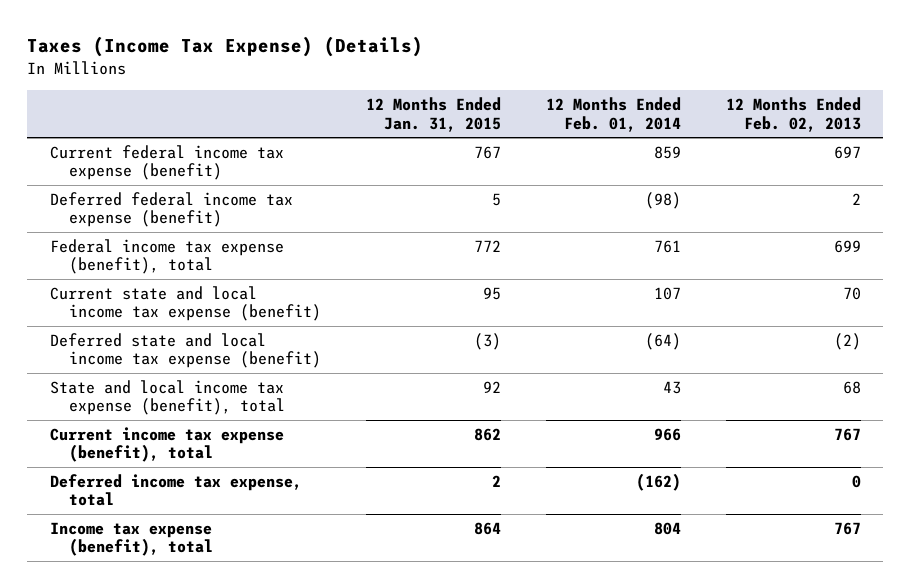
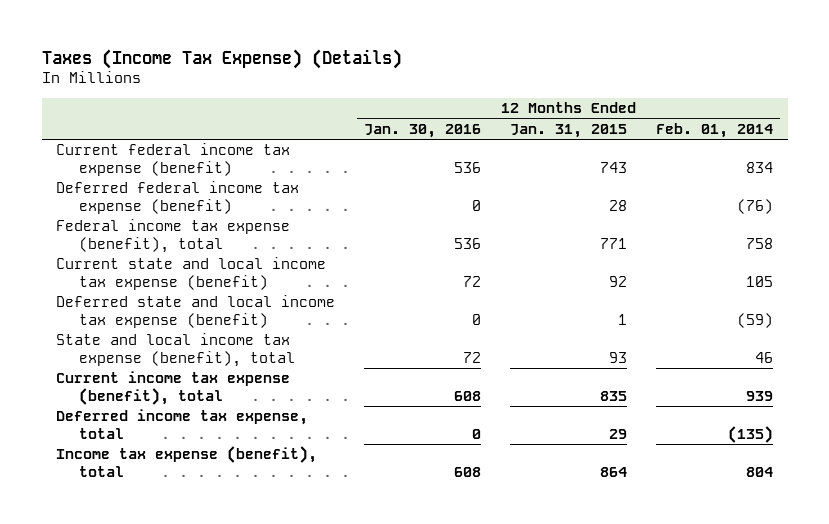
- | 12 Months Ended Jan. 31, 2015 | 12 Months Ended Feb. 01, 2014 | 12 Months Ended Feb. 02, 2013
+ | 12 Months Ended Jan. 30, 2016 | 12 Months Ended Jan. 31, 2015 | 12 Months Ended Feb. 01, 2014
- Current federal income tax expense (benefit) | 767 | 859 | 697
- Deferred federal income tax expense (benefit) | 5 | (98) | 2
- Federal income tax expense (benefit), total | 772 | 761 | 699
- Current state and local income tax expense (benefit) | 95 | 107 | 70
- Deferred state and local income tax expense (benefit) | (3) | (64) | (2)
- State and local income tax expense (benefit), total | 92 | 43 | 68
- Current income tax expense (benefit), total | 862 | 966 | 767
- Deferred income tax expense, total | 2 | (162) | 0
+ Current federal income tax expense (benefit) | 536 | 743 | 834
+ Deferred federal income tax expense (benefit) | 0 | 28 | (76)
+ Federal income tax expense (benefit), total | 536 | 771 | 758
+ Current state and local income tax expense (benefit) | 72 | 92 | 105
+ Deferred state and local income tax expense (benefit) | 0 | 1 | (59)
+ State and local income tax expense (benefit), total | 72 | 93 | 46
+ Current income tax expense (benefit), total | 608 | 835 | 939
+ Deferred income tax expense, total | 0 | 29 | (135)

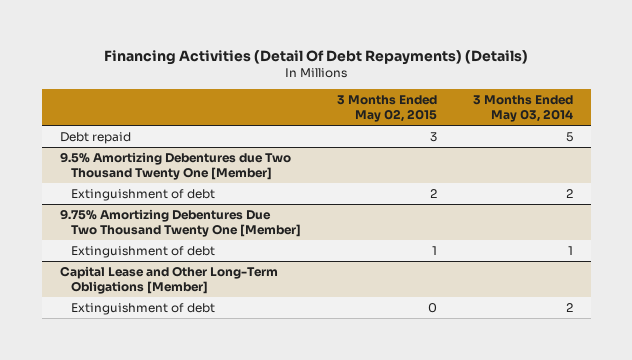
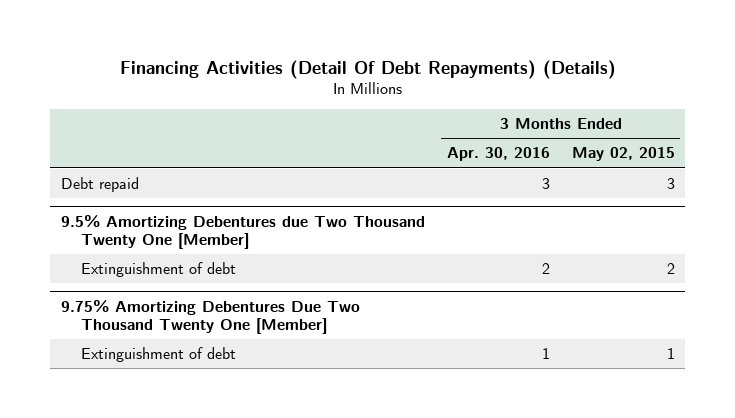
- | 3 Months Ended May 02, 2015 | 3 Months Ended May 03, 2014
+ | 3 Months Ended Apr. 30, 2016 | 3 Months Ended May 02, 2015
- Capital Lease and Other Long-Term Obligations [Member]
- Extinguishment of debt | 0 | 2

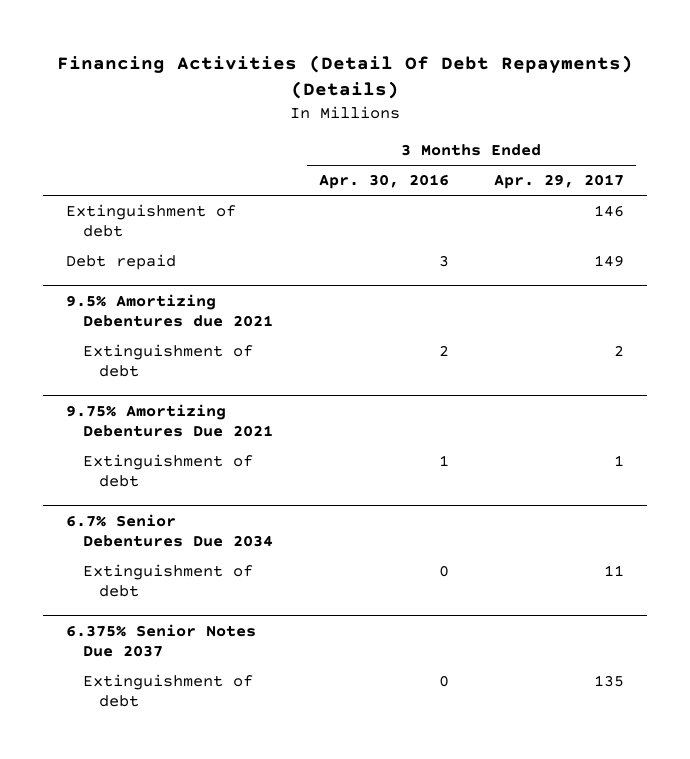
- | 3 Months Ended Apr. 30, 2016 | 3 Months Ended May 02, 2015
+ | 3 Months Ended Apr. 30, 2016 | 3 Months Ended Apr. 29, 2017
+ Extinguishment of debt | | 146
- 9.5% Amortizing Debentures due Two Thousand Twenty One [Member]
+ 9.5% Amortizing Debentures due 2021
- 9.75% Amortizing Debentures Due Two Thousand Twenty One [Member]
+ 9.75% Amortizing Debentures Due 2021
+ 6.7% Senior Debentures Due 2034
+ Extinguishment of debt | 0 | 11
+ 6.375% Senior Notes Due 2037
+ Extinguishment of debt | 0 | 135

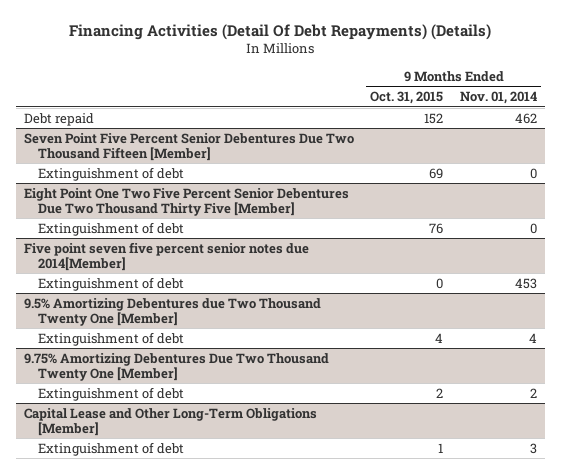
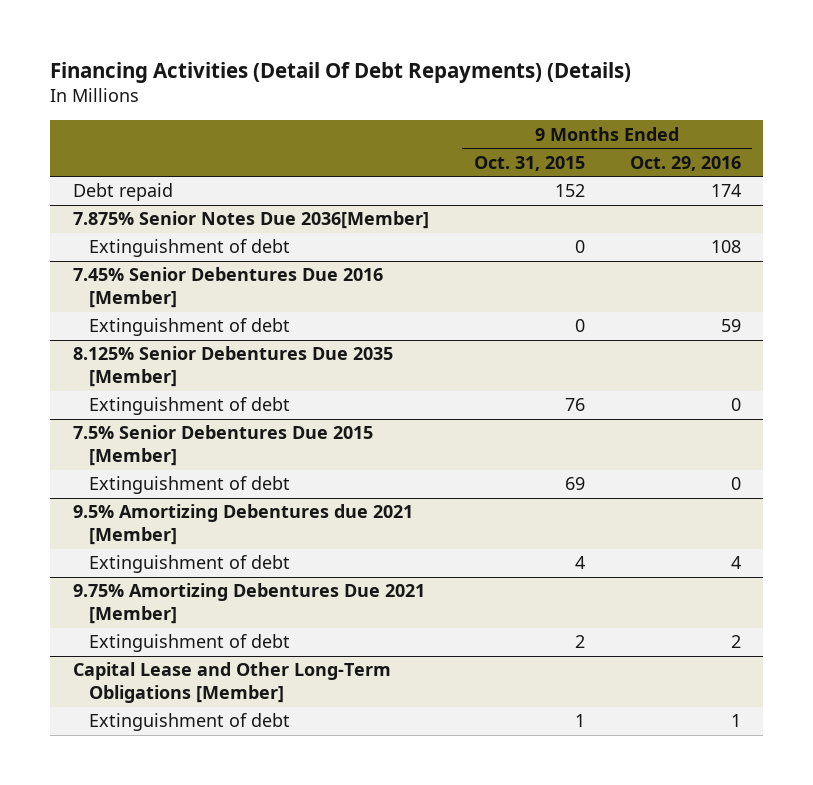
- | 9 Months Ended Oct. 31, 2015 | 9 Months Ended Nov. 01, 2014
+ | 9 Months Ended Oct. 31, 2015 | 9 Months Ended Oct. 29, 2016
- Seven Point Five Percent Senior Debentures Due Two Thousand Fifteen [Member]
- Extinguishment of debt | 69 | 0
- Eight Point One Two Five Percent Senior Debentures Due Two Thousand Thirty Five [Member]
- Extinguishment of debt | 76 | 0
- Five point seven five percent senior notes due 2014[Member]
+ 7.875% Senior Notes Due 2036[Member]
- 9.5% Amortizing Debentures due Two Thousand Twenty One [Member]
+ 7.45% Senior Debentures Due 2016 [Member]
+ Extinguishment of debt | 0 | 59
+ 8.125% Senior Debentures Due 2035 [Member]
+ Extinguishment of debt | 76 | 0
+ 7.5% Senior Debentures Due 2015 [Member]
+ Extinguishment of debt | 69 | 0
+ 9.5% Amortizing Debentures due 2021 [Member]
- 9.75% Amortizing Debentures Due Two Thousand Twenty One [Member]
+ 9.75% Amortizing Debentures Due 2021 [Member]

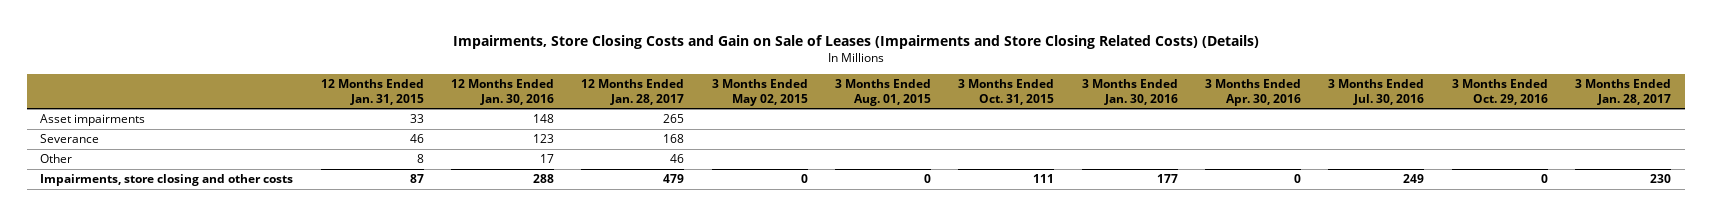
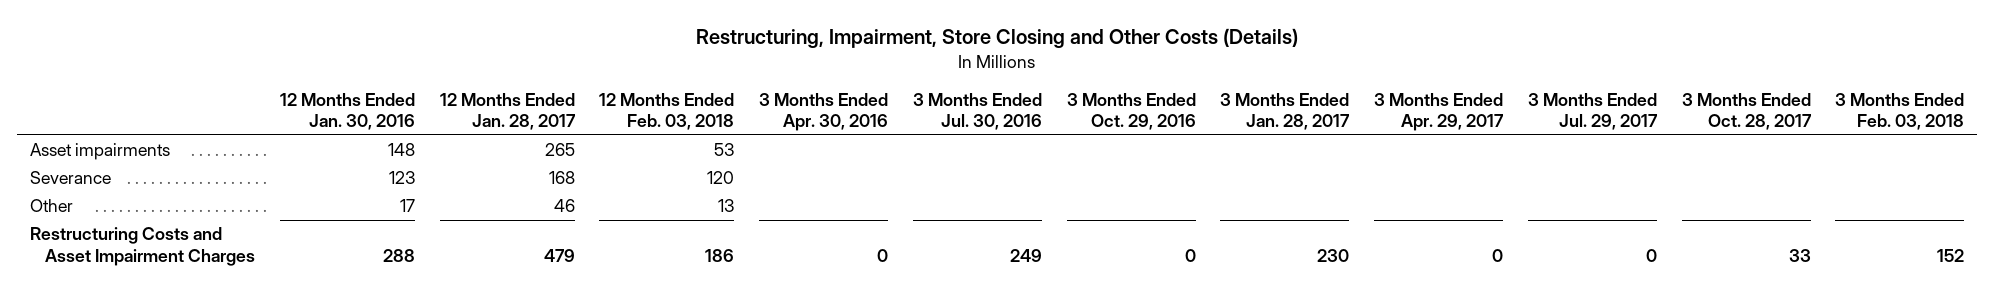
- Impairments, Store Closing Costs and Gain on Sale of Leases (Impairments and Store Closing Related Costs) (Details)
+ Restructuring, Impairment, Store Closing and Other Costs (Details)
- | 12 Months Ended Jan. 31, 2015 | 12 Months Ended Jan. 30, 2016 | 12 Months Ended Jan. 28, 2017 | 3 Months Ended May 02, 2015 | 3 Months Ended Aug. 01, 2015 | 3 Months Ended Oct. 31, 2015 | 3 Months Ended Jan. 30, 2016 | 3 Months Ended Apr. 30, 2016 | 3 Months Ended Jul. 30, 2016 | 3 Months Ended Oct. 29, 2016 | 3 Months Ended Jan. 28, 2017
+ | 12 Months Ended Jan. 30, 2016 | 12 Months Ended Jan. 28, 2017 | 12 Months Ended Feb. 03, 2018 | 3 Months Ended Apr. 30, 2016 | 3 Months Ended Jul. 30, 2016 | 3 Months Ended Oct. 29, 2016 | 3 Months Ended Jan. 28, 2017 | 3 Months Ended Apr. 29, 2017 | 3 Months Ended Jul. 29, 2017 | 3 Months Ended Oct. 28, 2017 | 3 Months Ended Feb. 03, 2018
- Impairments, store closing and other costs | 87 | 288 | 479 | 0 | 0 | 111 | 177 | 0 | 249 | 0 | 230
+ Restructuring Costs and Asset Impairment Charges | 288 | 479 | 186 | 0 | 249 | 0 | 230 | 0 | 0 | 33 | 152

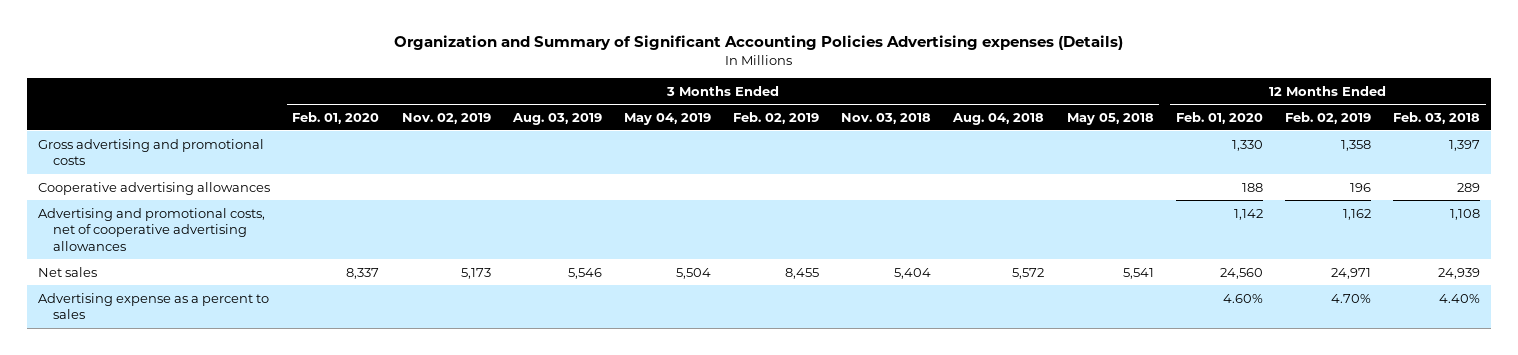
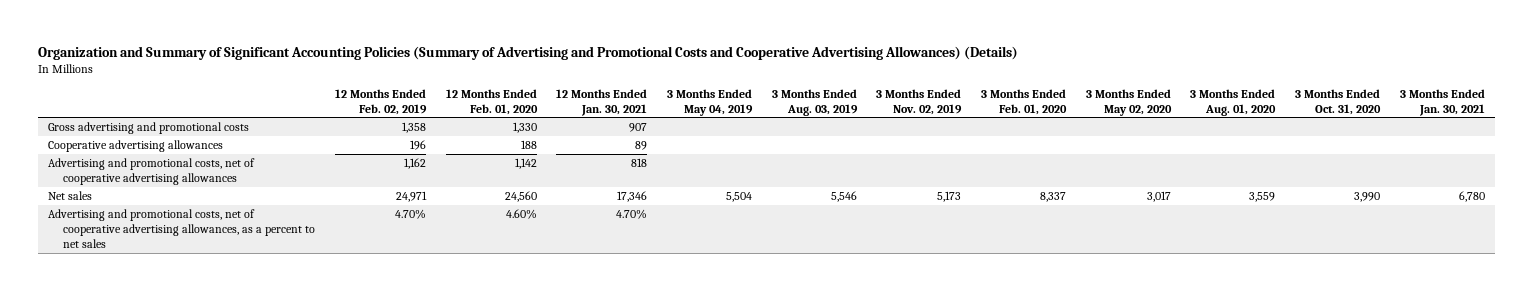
- Organization and Summary of Significant Accounting Policies Advertising expenses (Details)
+ Organization and Summary of Significant Accounting Policies (Summary of Advertising and Promotional Costs and Cooperative Advertising Allowances) (Details)
- | 3 Months Ended Feb. 01, 2020 | 3 Months Ended Nov. 02, 2019 | 3 Months Ended Aug. 03, 2019 | 3 Months Ended May 04, 2019 | 3 Months Ended Feb. 02, 2019 | 3 Months Ended Nov. 03, 2018 | 3 Months Ended Aug. 04, 2018 | 3 Months Ended May 05, 2018 | 12 Months Ended Feb. 01, 2020 | 12 Months Ended Feb. 02, 2019 | 12 Months Ended Feb. 03, 2018
+ | 12 Months Ended Feb. 02, 2019 | 12 Months Ended Feb. 01, 2020 | 12 Months Ended Jan. 30, 2021 | 3 Months Ended May 04, 2019 | 3 Months Ended Aug. 03, 2019 | 3 Months Ended Nov. 02, 2019 | 3 Months Ended Feb. 01, 2020 | 3 Months Ended May 02, 2020 | 3 Months Ended Aug. 01, 2020 | 3 Months Ended Oct. 31, 2020 | 3 Months Ended Jan. 30, 2021
- Advertising expense as a percent to sales | | | | | | | | | 4.60% | 4.70% | 4.40%
+ Advertising and promotional costs, net of cooperative advertising allowances, as a percent to net sales | 4.70% | 4.60% | 4.70% | | | | | | | |

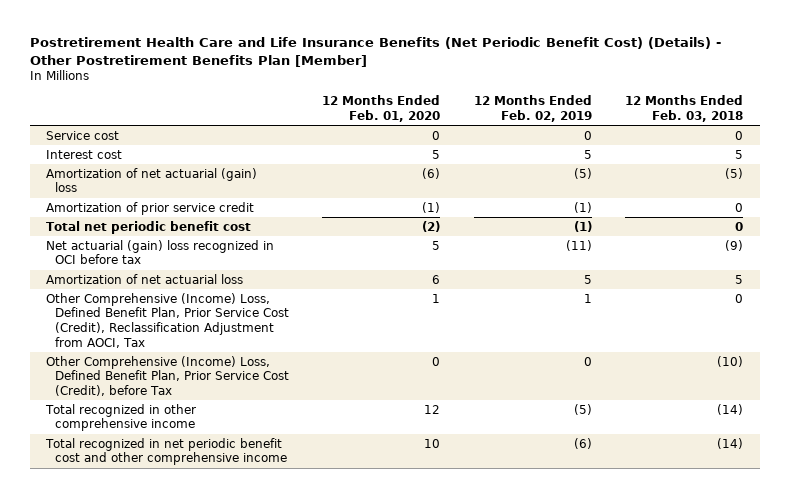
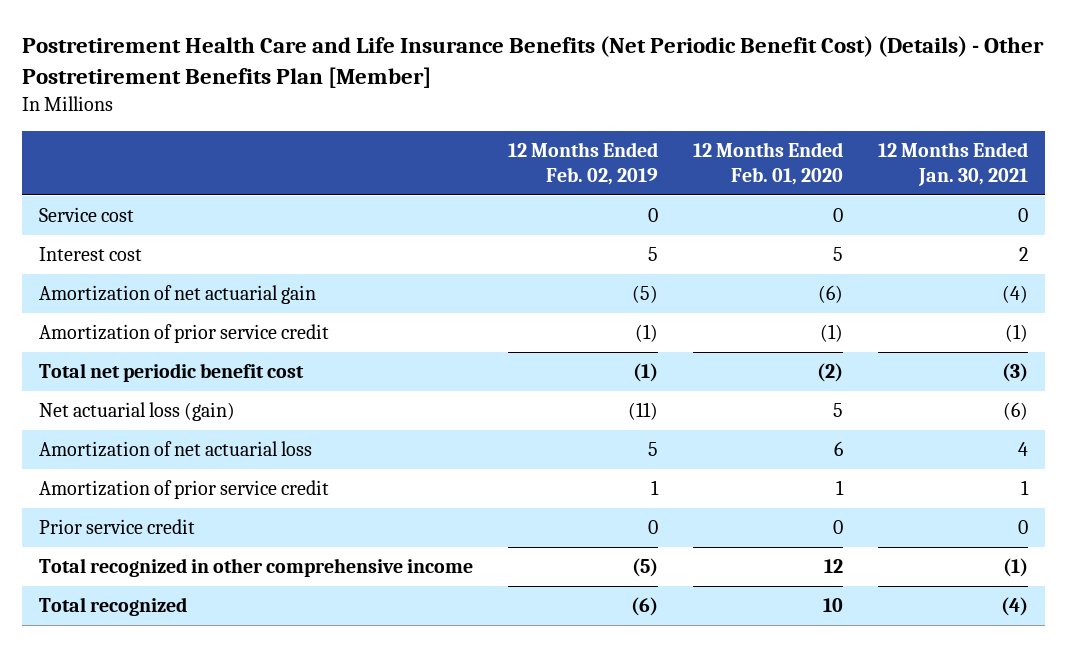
- | 12 Months Ended Feb. 01, 2020 | 12 Months Ended Feb. 02, 2019 | 12 Months Ended Feb. 03, 2018
+ | 12 Months Ended Feb. 02, 2019 | 12 Months Ended Feb. 01, 2020 | 12 Months Ended Jan. 30, 2021
- Amortization of net actuarial (gain) loss | (6) | (5) | (5)
+ Amortization of net actuarial gain | (5) | (6) | (4)
- Net actuarial (gain) loss recognized in OCI before tax | 5 | (11) | (9)
+ Net actuarial loss (gain) | (11) | 5 | (6)
- Other Comprehensive (Income) Loss, Defined Benefit Plan, Prior Service Cost (Credit), Reclassification Adjustment from AOCI, Tax | 1 | 1 | 0
- Other Comprehensive (Income) Loss, Defined Benefit Plan, Prior Service Cost (Credit), before Tax | 0 | 0 | (10)
+ Amortization of prior service credit | 1 | 1 | 1
+ Prior service credit | 0 | 0 | 0
- Total recognized in net periodic benefit cost and other comprehensive income | 10 | (6) | (14)
+ Total recognized | (6) | 10 | (4)

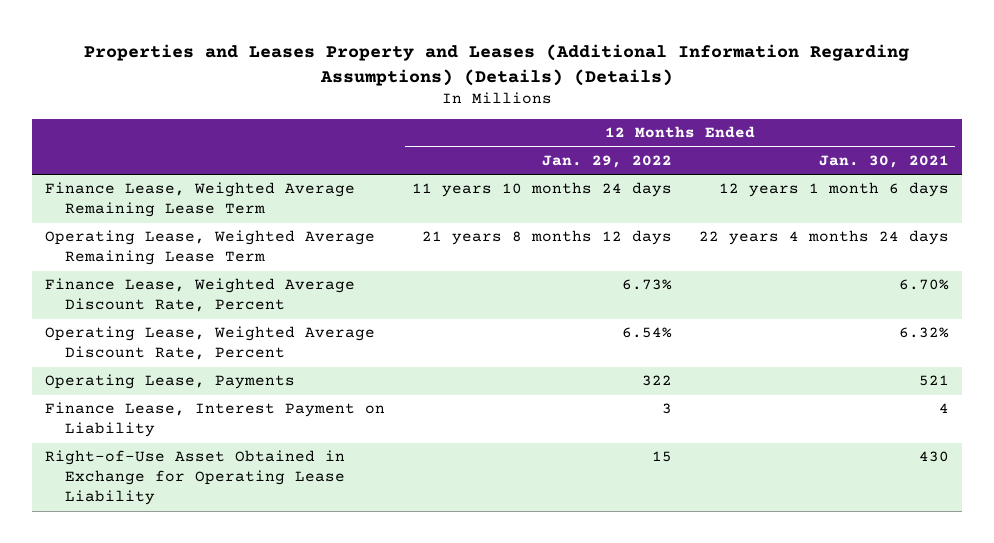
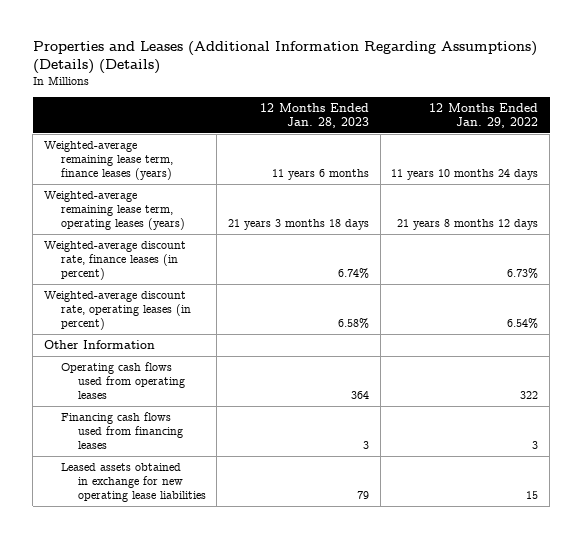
- Properties and Leases Property and Leases (Additional Information Regarding Assumptions) (Details) (Details)
+ Properties and Leases (Additional Information Regarding Assumptions) (Details) (Details)
- | 12 Months Ended Jan. 29, 2022 | 12 Months Ended Jan. 30, 2021
+ | 12 Months Ended Jan. 28, 2023 | 12 Months Ended Jan. 29, 2022
- Finance Lease, Weighted Average Remaining Lease Term | 11 years 10 months 24 days | 12 years 1 month 6 days
- Operating Lease, Weighted Average Remaining Lease Term | 21 years 8 months 12 days | 22 years 4 months 24 days
- Finance Lease, Weighted Average Discount Rate, Percent | 6.73% | 6.70%
- Operating Lease, Weighted Average Discount Rate, Percent | 6.54% | 6.32%
- Operating Lease, Payments | 322 | 521
- Finance Lease, Interest Payment on Liability | 3 | 4
- Right-of-Use Asset Obtained in Exchange for Operating Lease Liability | 15 | 430
+ Weighted-average remaining lease term, finance leases (years) | 11 years 6 months | 11 years 10 months 24 days
+ Weighted-average remaining lease term, operating leases (years) | 21 years 3 months 18 days | 21 years 8 months 12 days
+ Weighted-average discount rate, finance leases (in percent) | 6.74% | 6.73%
+ Weighted-average discount rate, operating leases (in percent) | 6.58% | 6.54%
+ Other Information
+ Operating cash flows used from operating leases | 364 | 322
+ Financing cash flows used from financing leases | 3 | 3
+ Leased assets obtained in exchange for new operating lease liabilities | 79 | 15

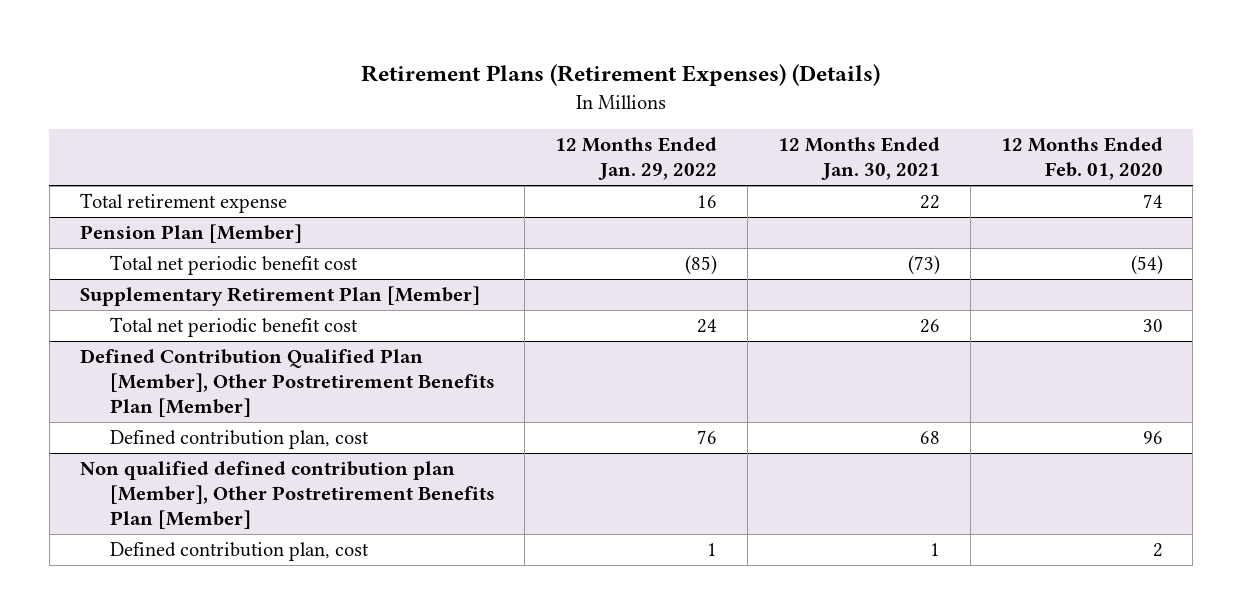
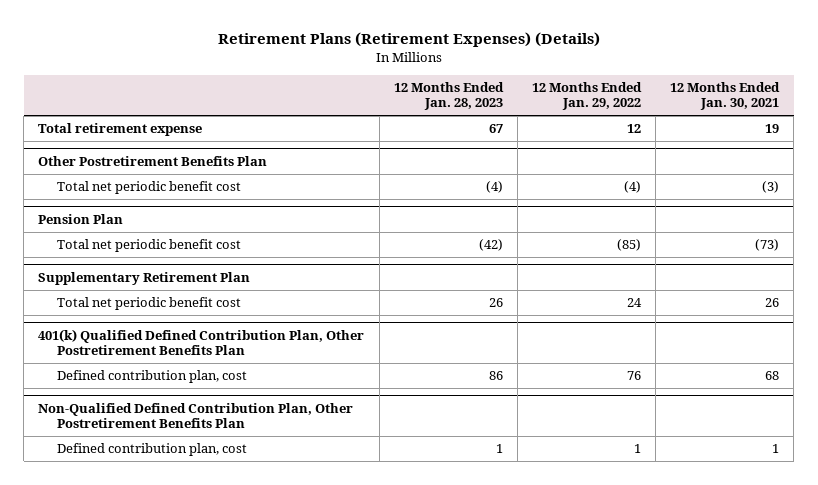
- | 12 Months Ended Jan. 29, 2022 | 12 Months Ended Jan. 30, 2021 | 12 Months Ended Feb. 01, 2020
+ | 12 Months Ended Jan. 28, 2023 | 12 Months Ended Jan. 29, 2022 | 12 Months Ended Jan. 30, 2021
- Total retirement expense | 16 | 22 | 74
- Pension Plan [Member]
+ Total retirement expense | 67 | 12 | 19
+ Other Postretirement Benefits Plan
+ Total net periodic benefit cost | (4) | (4) | (3)
+ Pension Plan
- Supplementary Retirement Plan [Member]
+ Supplementary Retirement Plan
- Defined Contribution Qualified Plan [Member], Other Postretirement Benefits Plan [Member]
+ 401(k) Qualified Defined Contribution Plan, Other Postretirement Benefits Plan
- Non qualified defined contribution plan [Member], Other Postretirement Benefits Plan [Member]
+ Non-Qualified Defined Contribution Plan, Other Postretirement Benefits Plan

